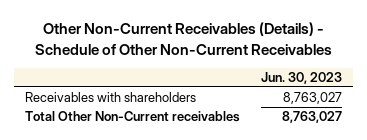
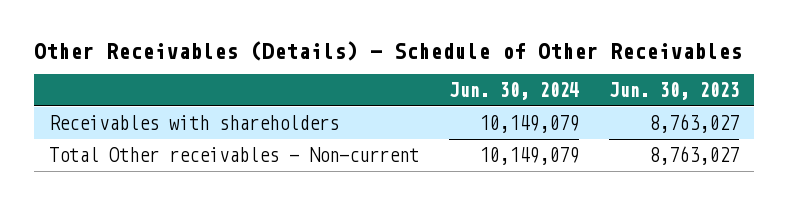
- Other Non-Current Receivables (Details) - Schedule of Other Non-Current Receivables
+ Other Receivables (Details) - Schedule of Other Receivables
- | Jun. 30, 2023
+ | Jun. 30, 2024 | Jun. 30, 2023
- Total Other Non-Current receivables | 8,763,027
+ Total Other receivables - Non-current | 10,149,079 | 8,763,027

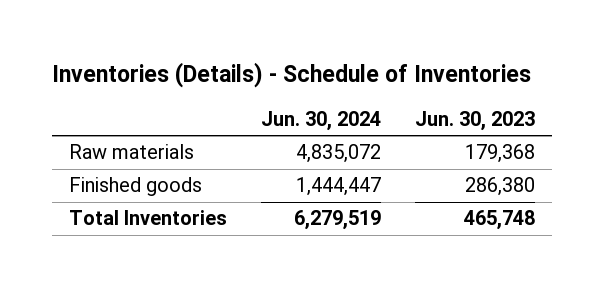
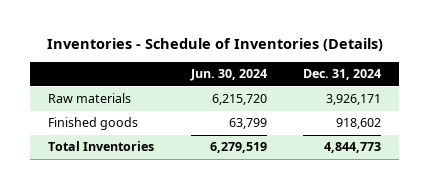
- Inventories (Details) - Schedule of Inventories
+ Inventories - Schedule of Inventories (Details)
- | Jun. 30, 2024 | Jun. 30, 2023
+ | Jun. 30, 2024 | Dec. 31, 2024
- Raw materials | 4,835,072 | 179,368
- Finished goods | 1,444,447 | 286,380
+ Raw materials | 6,215,720 | 3,926,171
+ Finished goods | 63,799 | 918,602

